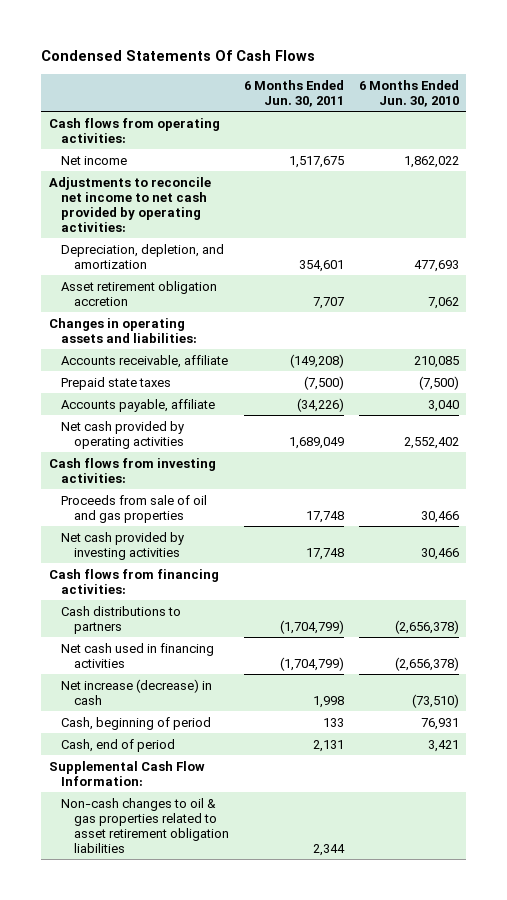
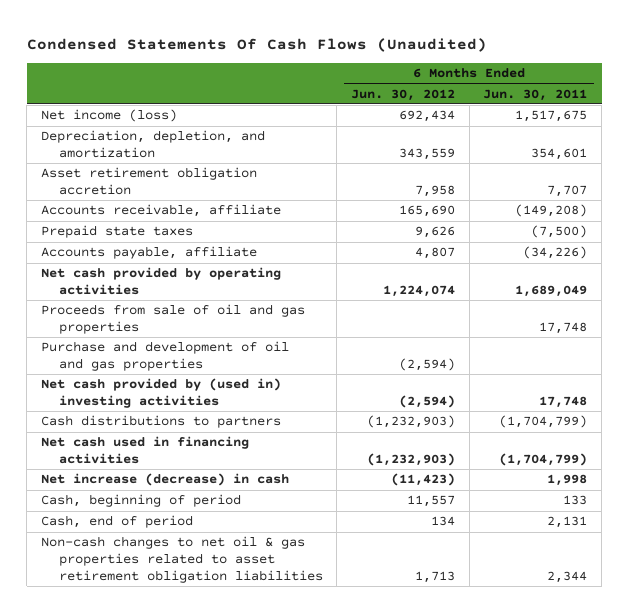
- Condensed Statements Of Cash Flows
+ Condensed Statements Of Cash Flows (Unaudited)
- | 6 Months Ended Jun. 30, 2011 | 6 Months Ended Jun. 30, 2010
+ | 6 Months Ended Jun. 30, 2012 | 6 Months Ended Jun. 30, 2011
- Cash flows from operating activities:
- Net income | 1,517,675 | 1,862,022
- Adjustments to reconcile net income to net cash provided by operating activities:
+ Net income (loss) | 692,434 | 1,517,675
- Changes in operating assets and liabilities:
- Cash flows from investing activities:
- Net cash provided by investing activities | 17,748 | 30,466
- Cash flows from financing activities:
+ Purchase and development of oil and gas properties | (2,594) |
+ Net cash provided by (used in) investing activities | (2,594) | 17,748
- Supplemental Cash Flow Information:
- Non-cash changes to oil & gas properties related to asset retirement obligation liabilities | 2,344 |
+ Non-cash changes to net oil & gas properties related to asset retirement obligation liabilities | 1,713 | 2,344

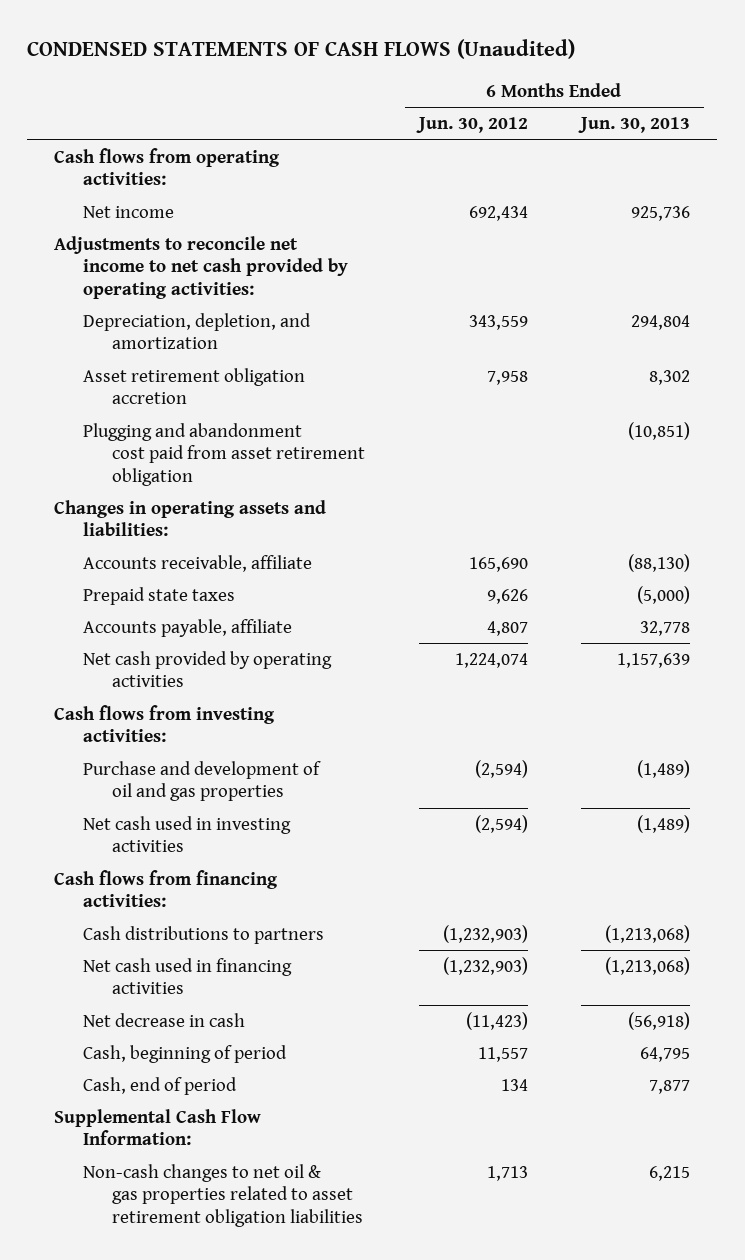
- Condensed Statements Of Cash Flows (Unaudited)
+ CONDENSED STATEMENTS OF CASH FLOWS (Unaudited)
- | 6 Months Ended Jun. 30, 2012 | 6 Months Ended Jun. 30, 2011
+ | 6 Months Ended Jun. 30, 2012 | 6 Months Ended Jun. 30, 2013
- Net income (loss) | 692,434 | 1,517,675
+ Cash flows from operating activities:
+ Net income | 692,434 | 925,736
+ Adjustments to reconcile net income to net cash provided by operating activities:
+ Plugging and abandonment cost paid from asset retirement obligation | | (10,851)
+ Changes in operating assets and liabilities:
- Proceeds from sale of oil and gas properties | | 17,748
+ Cash flows from investing activities:
- Net cash provided by (used in) investing activities | (2,594) | 17,748
+ Net cash used in investing activities | (2,594) | (1,489)
+ Cash flows from financing activities:
- Net increase (decrease) in cash | (11,423) | 1,998
+ Net decrease in cash | (11,423) | (56,918)
+ Supplemental Cash Flow Information:

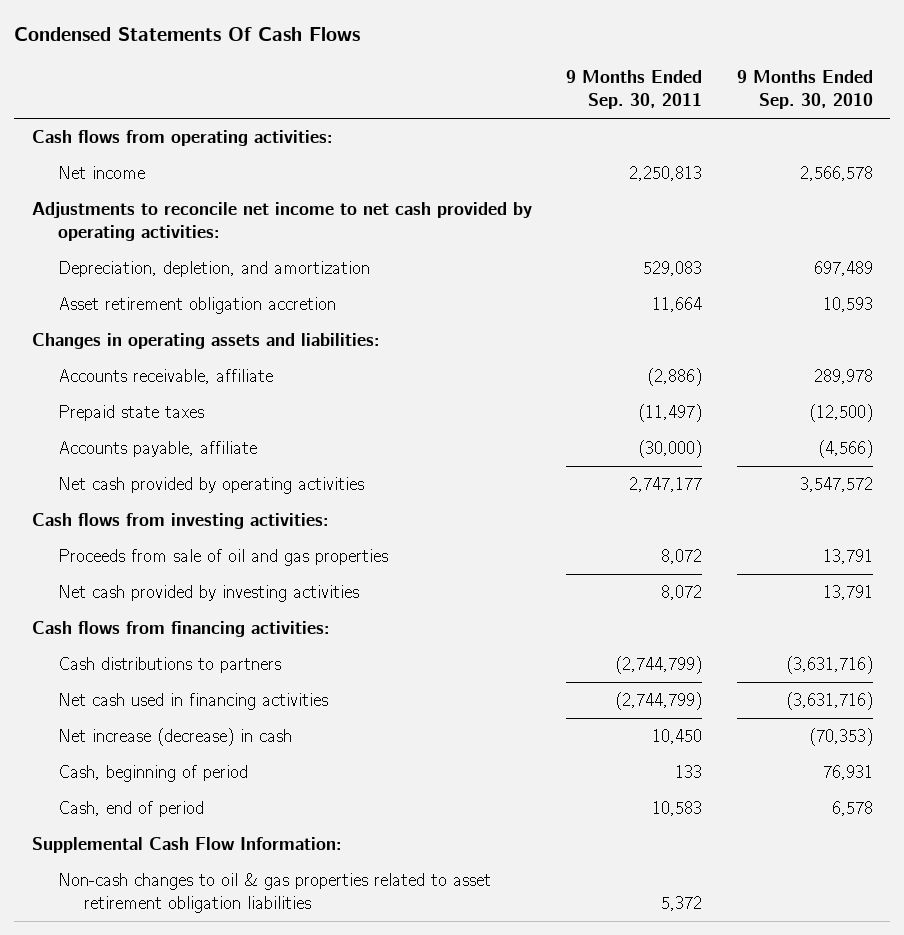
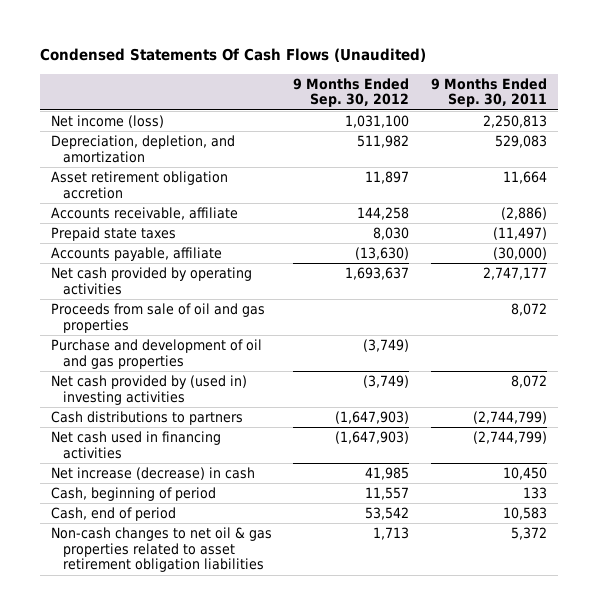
- Condensed Statements Of Cash Flows
+ Condensed Statements Of Cash Flows (Unaudited)
- | 9 Months Ended Sep. 30, 2011 | 9 Months Ended Sep. 30, 2010
+ | 9 Months Ended Sep. 30, 2012 | 9 Months Ended Sep. 30, 2011
- Cash flows from operating activities:
- Net income | 2,250,813 | 2,566,578
- Adjustments to reconcile net income to net cash provided by operating activities:
+ Net income (loss) | 1,031,100 | 2,250,813
- Changes in operating assets and liabilities:
- Cash flows from investing activities:
- Net cash provided by investing activities | 8,072 | 13,791
- Cash flows from financing activities:
+ Purchase and development of oil and gas properties | (3,749) |
+ Net cash provided by (used in) investing activities | (3,749) | 8,072
- Supplemental Cash Flow Information:
- Non-cash changes to oil & gas properties related to asset retirement obligation liabilities | 5,372 |
+ Non-cash changes to net oil & gas properties related to asset retirement obligation liabilities | 1,713 | 5,372

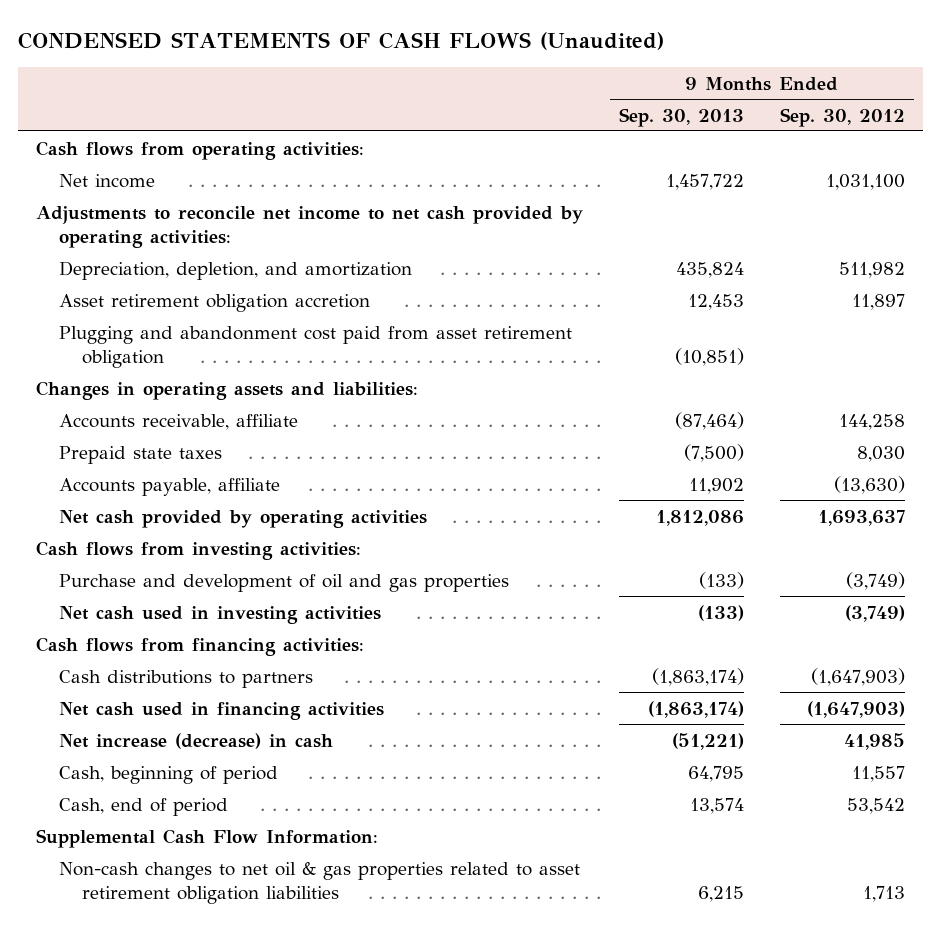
- Condensed Statements Of Cash Flows (Unaudited)
+ CONDENSED STATEMENTS OF CASH FLOWS (Unaudited)
- | 9 Months Ended Sep. 30, 2012 | 9 Months Ended Sep. 30, 2011
+ | 9 Months Ended Sep. 30, 2013 | 9 Months Ended Sep. 30, 2012
- Net income (loss) | 1,031,100 | 2,250,813
+ Cash flows from operating activities:
+ Net income | 1,457,722 | 1,031,100
+ Adjustments to reconcile net income to net cash provided by operating activities:
+ Plugging and abandonment cost paid from asset retirement obligation | (10,851) |
+ Changes in operating assets and liabilities:
- Proceeds from sale of oil and gas properties | | 8,072
+ Cash flows from investing activities:
- Net cash provided by (used in) investing activities | (3,749) | 8,072
+ Net cash used in investing activities | (133) | (3,749)
+ Cash flows from financing activities:
+ Supplemental Cash Flow Information:

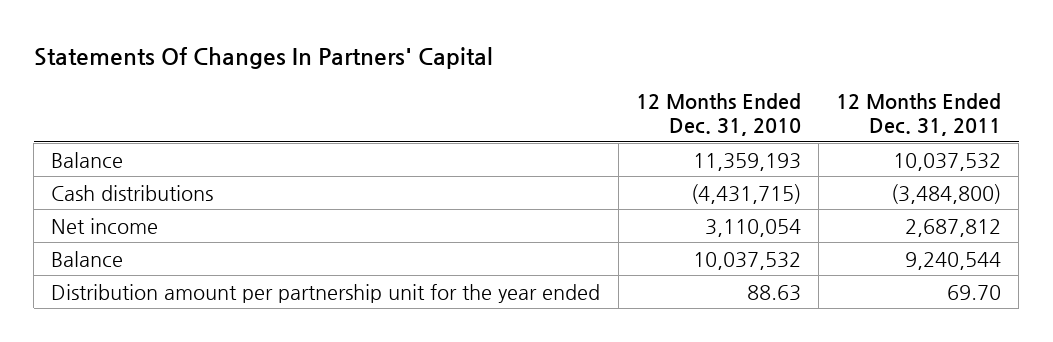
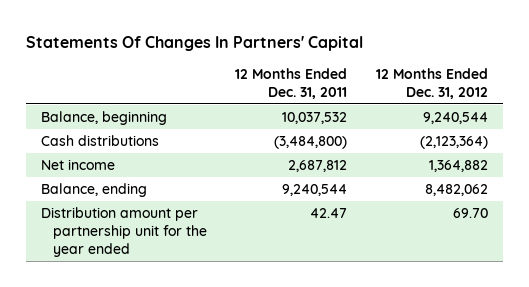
- | 12 Months Ended Dec. 31, 2010 | 12 Months Ended Dec. 31, 2011
+ | 12 Months Ended Dec. 31, 2011 | 12 Months Ended Dec. 31, 2012
- Balance | 11,359,193 | 10,037,532
+ Balance, beginning | 10,037,532 | 9,240,544
- Balance | 10,037,532 | 9,240,544
- Distribution amount per partnership unit for the year ended | 88.63 | 69.70
+ Balance, ending | 9,240,544 | 8,482,062
+ Distribution amount per partnership unit for the year ended | 42.47 | 69.70

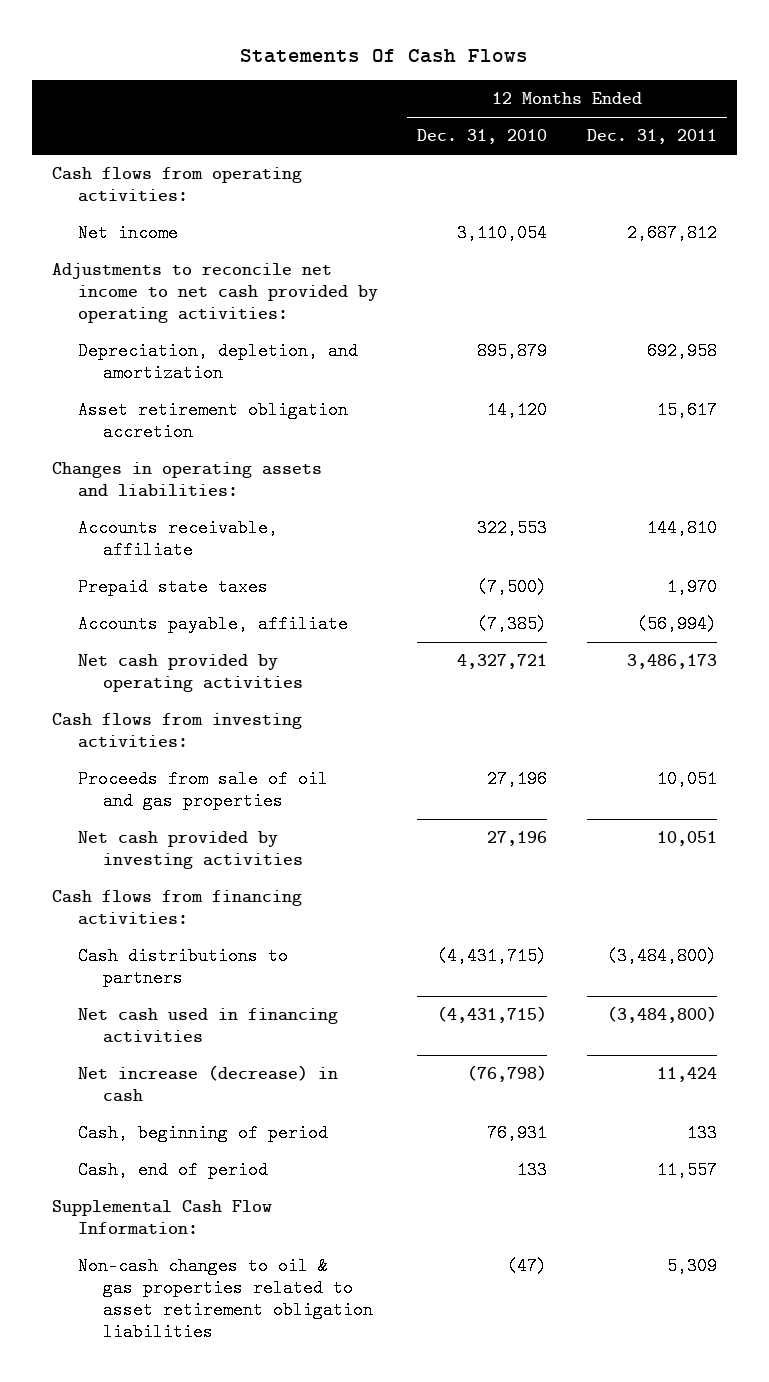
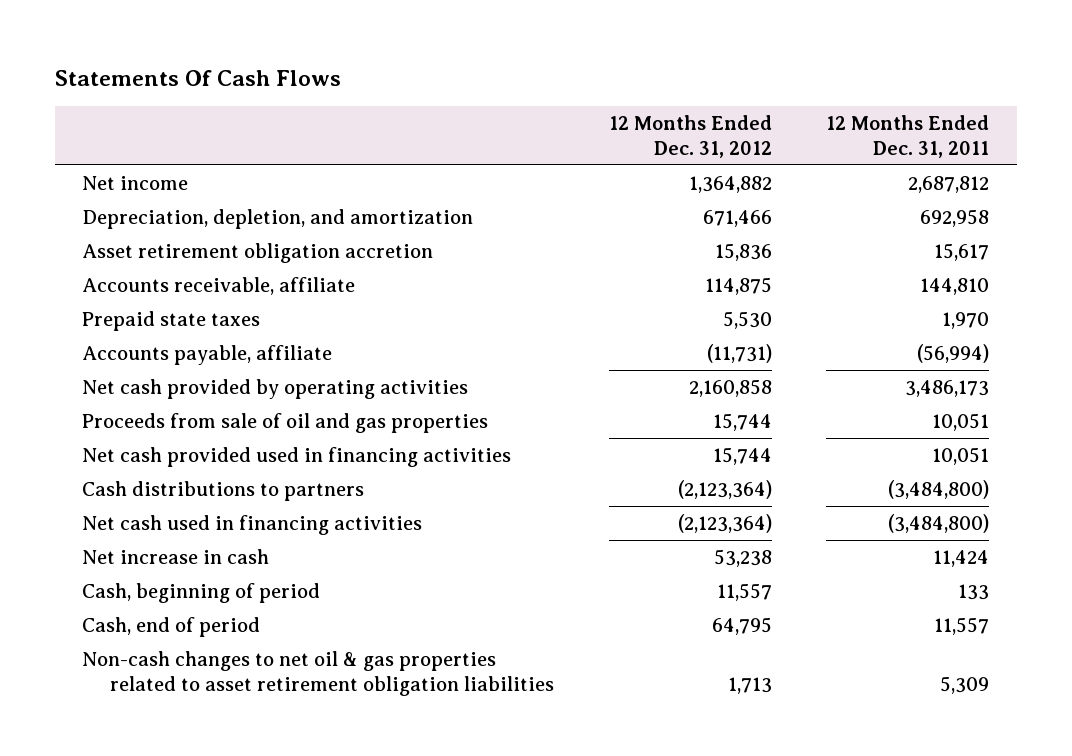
- | 12 Months Ended Dec. 31, 2010 | 12 Months Ended Dec. 31, 2011
+ | 12 Months Ended Dec. 31, 2012 | 12 Months Ended Dec. 31, 2011
- Cash flows from operating activities:
- Adjustments to reconcile net income to net cash provided by operating activities:
- Changes in operating assets and liabilities:
- Cash flows from investing activities:
- Net cash provided by investing activities | 27,196 | 10,051
- Cash flows from financing activities:
+ Net cash provided used in financing activities | 15,744 | 10,051
- Net increase (decrease) in cash | (76,798) | 11,424
+ Net increase in cash | 53,238 | 11,424
- Supplemental Cash Flow Information:
- Non-cash changes to oil & gas properties related to asset retirement obligation liabilities | (47) | 5,309
+ Non-cash changes to net oil & gas properties related to asset retirement obligation liabilities | 1,713 | 5,309

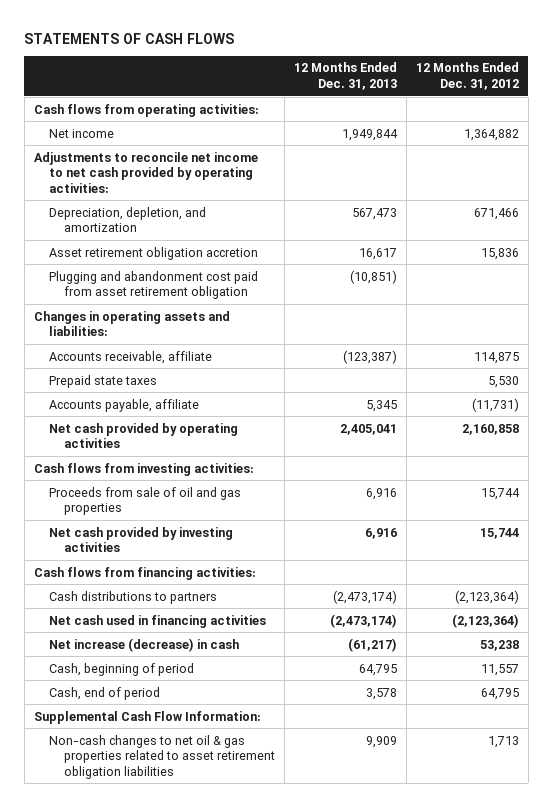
- Statements Of Cash Flows
+ STATEMENTS OF CASH FLOWS
- | 12 Months Ended Dec. 31, 2012 | 12 Months Ended Dec. 31, 2011
+ | 12 Months Ended Dec. 31, 2013 | 12 Months Ended Dec. 31, 2012
+ Cash flows from operating activities:
+ Adjustments to reconcile net income to net cash provided by operating activities:
+ Plugging and abandonment cost paid from asset retirement obligation | (10,851) |
+ Changes in operating assets and liabilities:
+ Cash flows from investing activities:
- Net cash provided used in financing activities | 15,744 | 10,051
+ Net cash provided by investing activities | 6,916 | 15,744
+ Cash flows from financing activities:
- Net increase in cash | 53,238 | 11,424
+ Net increase (decrease) in cash | (61,217) | 53,238
+ Supplemental Cash Flow Information:

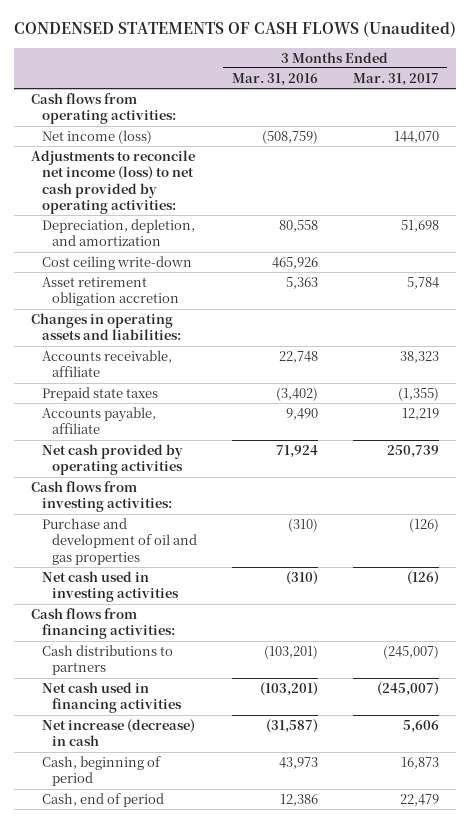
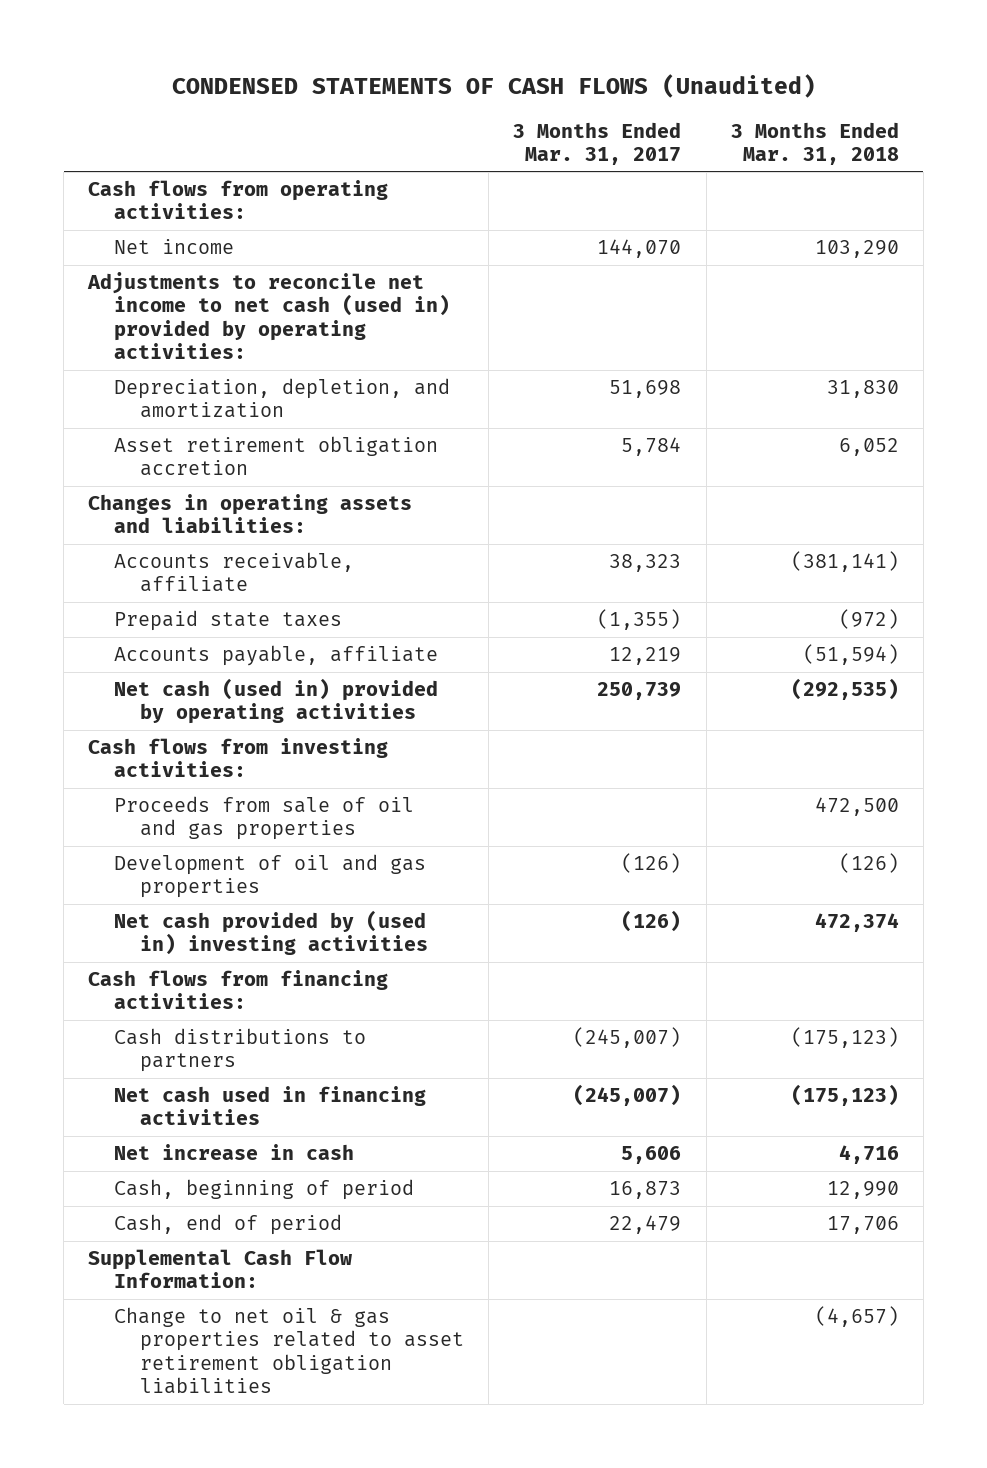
- | 3 Months Ended Mar. 31, 2016 | 3 Months Ended Mar. 31, 2017
+ | 3 Months Ended Mar. 31, 2017 | 3 Months Ended Mar. 31, 2018
- Net income (loss) | (508,759) | 144,070
- Adjustments to reconcile net income (loss) to net cash provided by operating activities:
+ Net income | 144,070 | 103,290
+ Adjustments to reconcile net income to net cash (used in) provided by operating activities:
- Cost ceiling write-down | 465,926 |
- Net cash provided by operating activities | 71,924 | 250,739
+ Net cash (used in) provided by operating activities | 250,739 | (292,535)
- Purchase and development of oil and gas properties | (310) | (126)
- Net cash used in investing activities | (310) | (126)
+ Proceeds from sale of oil and gas properties | | 472,500
+ Development of oil and gas properties | (126) | (126)
+ Net cash provided by (used in) investing activities | (126) | 472,374
- Net increase (decrease) in cash | (31,587) | 5,606
+ Net increase in cash | 5,606 | 4,716
+ Supplemental Cash Flow Information:
+ Change to net oil & gas properties related to asset retirement obligation liabilities | | (4,657)

